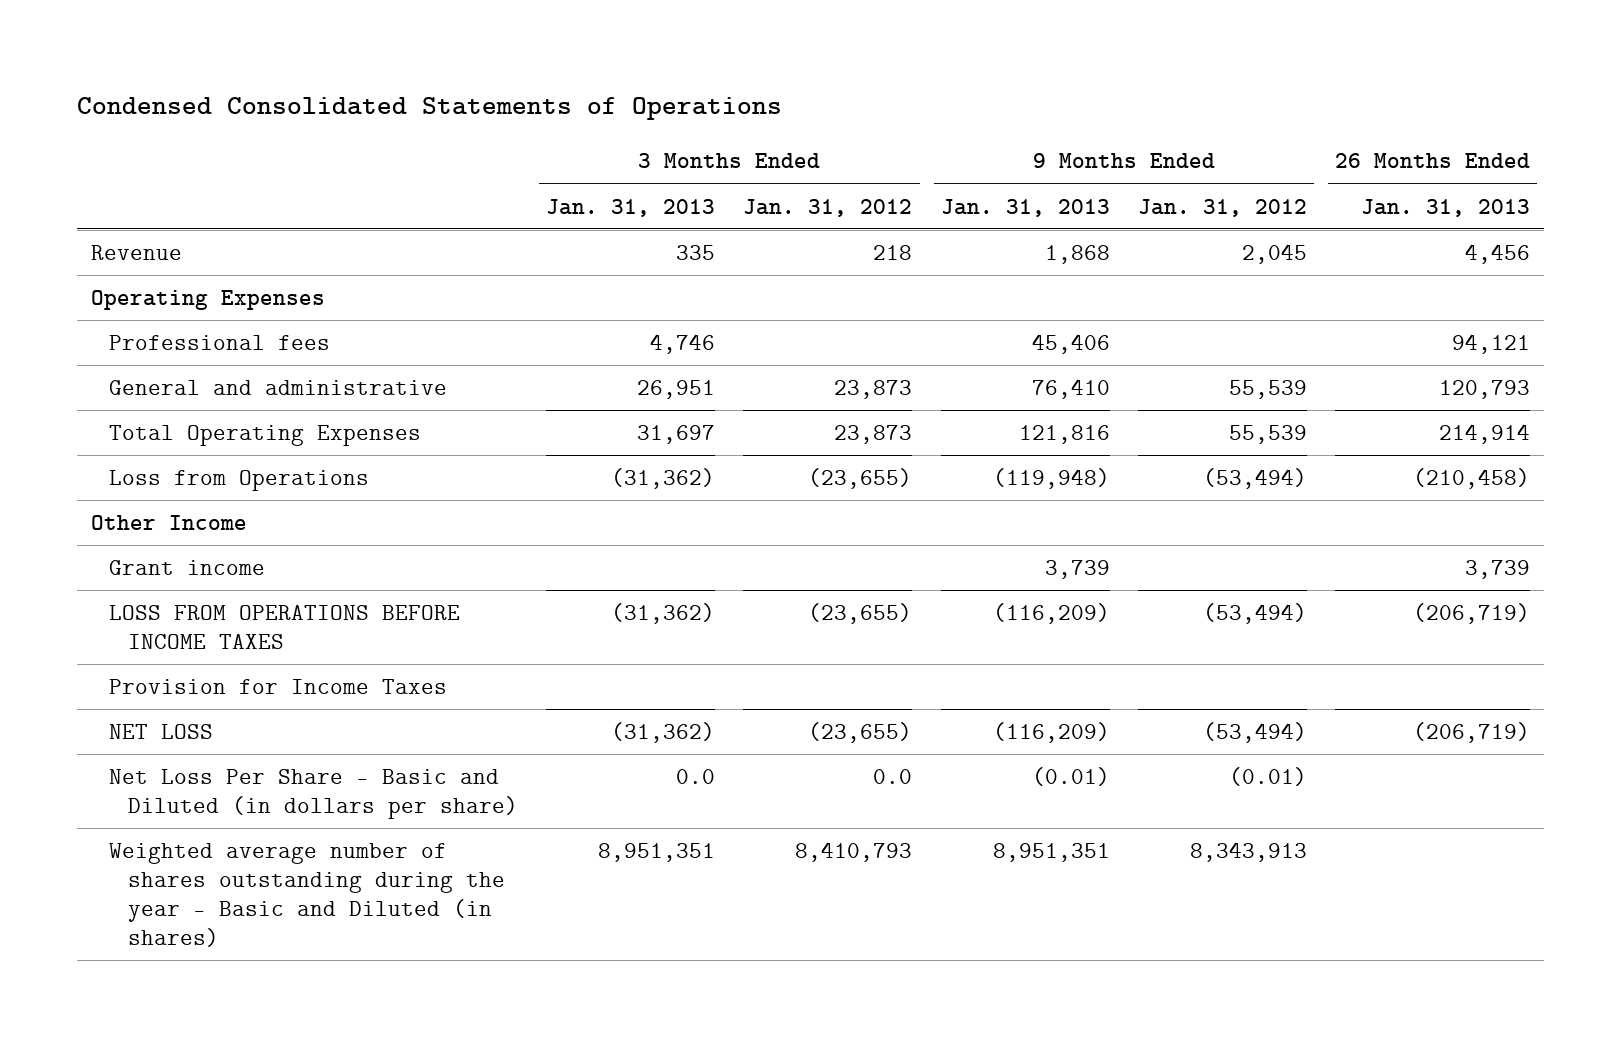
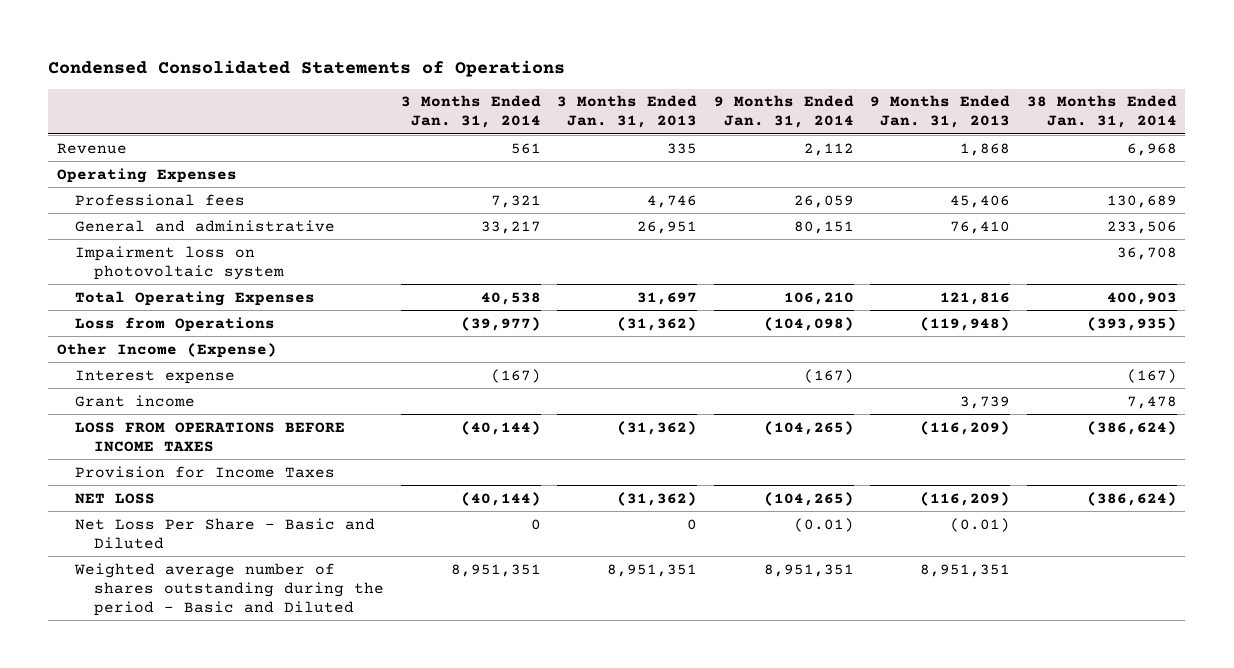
- | 3 Months Ended Jan. 31, 2013 | 3 Months Ended Jan. 31, 2012 | 9 Months Ended Jan. 31, 2013 | 9 Months Ended Jan. 31, 2012 | 26 Months Ended Jan. 31, 2013
+ | 3 Months Ended Jan. 31, 2014 | 3 Months Ended Jan. 31, 2013 | 9 Months Ended Jan. 31, 2014 | 9 Months Ended Jan. 31, 2013 | 38 Months Ended Jan. 31, 2014
+ Impairment loss on photovoltaic system | | | | | 36,708
- Other Income
+ Other Income (Expense)
+ Interest expense | (167) | | (167) | | (167)
- Net Loss Per Share - Basic and Diluted (in dollars per share) | 0.0 | 0.0 | (0.01) | (0.01) |
- Weighted average number of shares outstanding during the year - Basic and Diluted (in shares) | 8,951,351 | 8,410,793 | 8,951,351 | 8,343,913 |
+ Net Loss Per Share - Basic and Diluted | 0 | 0 | (0.01) | (0.01) |
+ Weighted average number of shares outstanding during the period - Basic and Diluted | 8,951,351 | 8,951,351 | 8,951,351 | 8,951,351 |

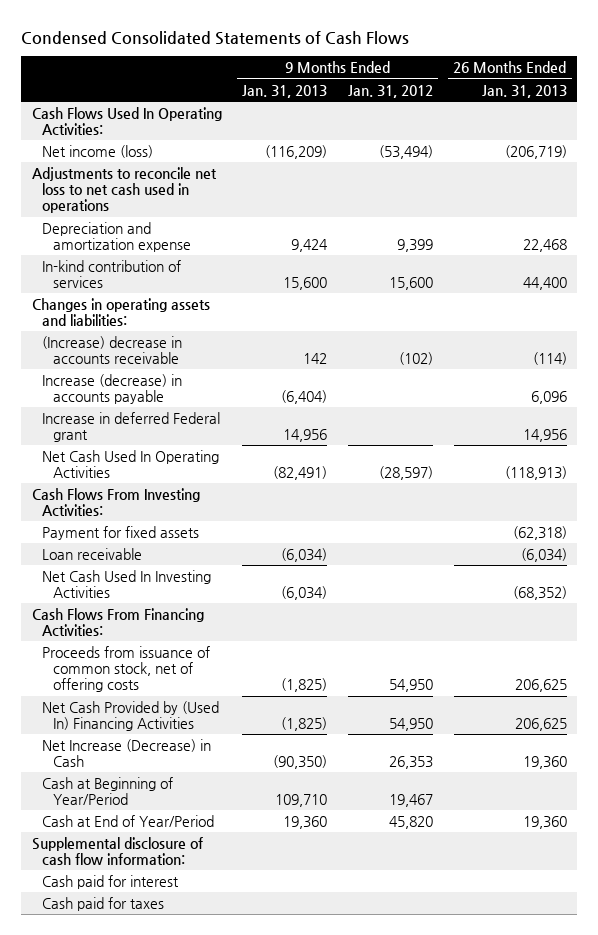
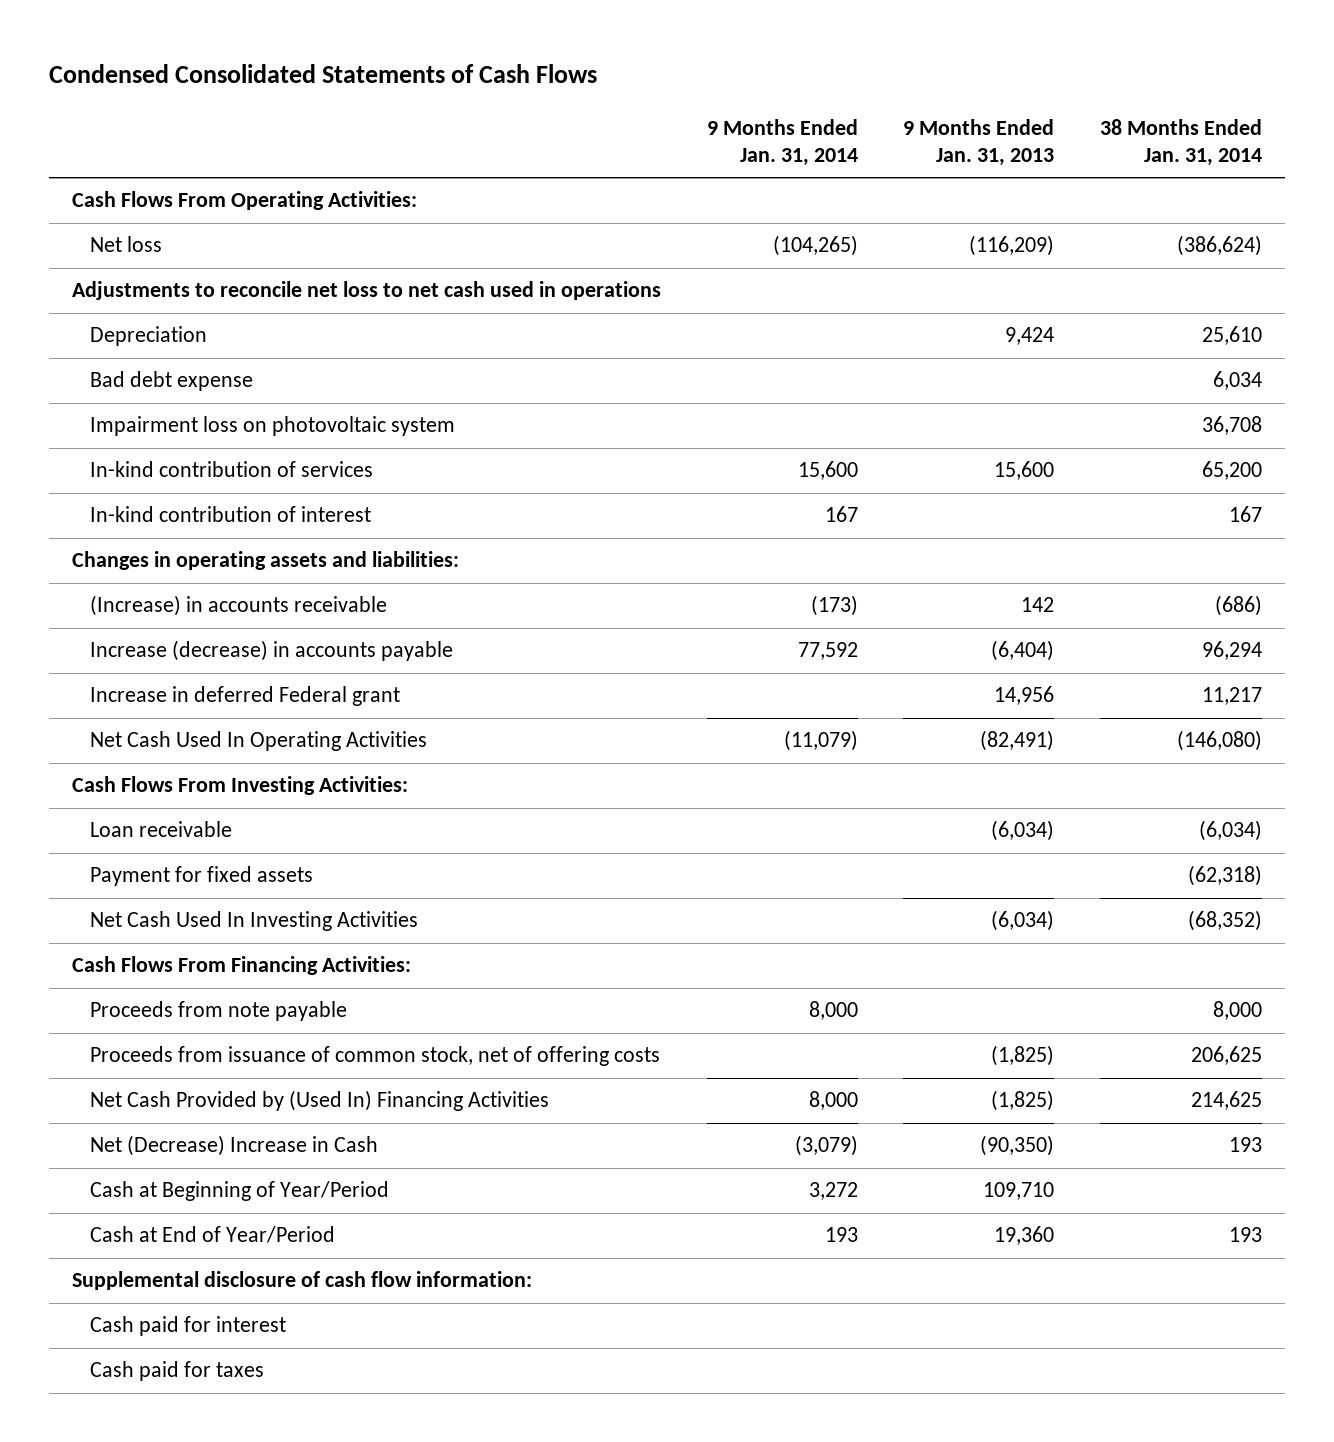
- | 9 Months Ended Jan. 31, 2013 | 9 Months Ended Jan. 31, 2012 | 26 Months Ended Jan. 31, 2013
+ | 9 Months Ended Jan. 31, 2014 | 9 Months Ended Jan. 31, 2013 | 38 Months Ended Jan. 31, 2014
- Cash Flows Used In Operating Activities:
- Net income (loss) | (116,209) | (53,494) | (206,719)
+ Cash Flows From Operating Activities:
+ Net loss | (104,265) | (116,209) | (386,624)
- Depreciation and amortization expense | 9,424 | 9,399 | 22,468
+ Depreciation | | 9,424 | 25,610
+ Bad debt expense | | | 6,034
+ Impairment loss on photovoltaic system | | | 36,708
+ In-kind contribution of interest | 167 | | 167
- (Increase) decrease in accounts receivable | 142 | (102) | (114)
+ (Increase) in accounts receivable | (173) | 142 | (686)
moved down: Payment for fixed assets | | | (62,318)
+ Proceeds from note payable | 8,000 | | 8,000
- Net Increase (Decrease) in Cash | (90,350) | 26,353 | 19,360
+ Net (Decrease) Increase in Cash | (3,079) | (90,350) | 193

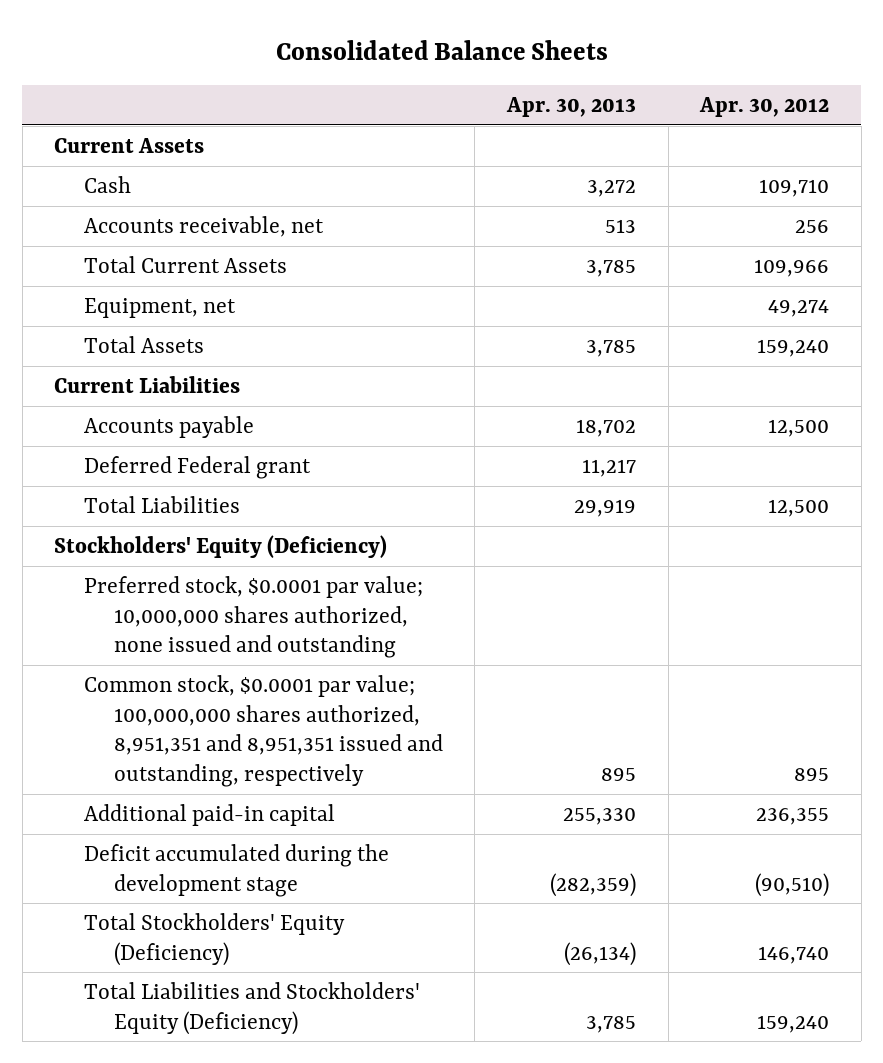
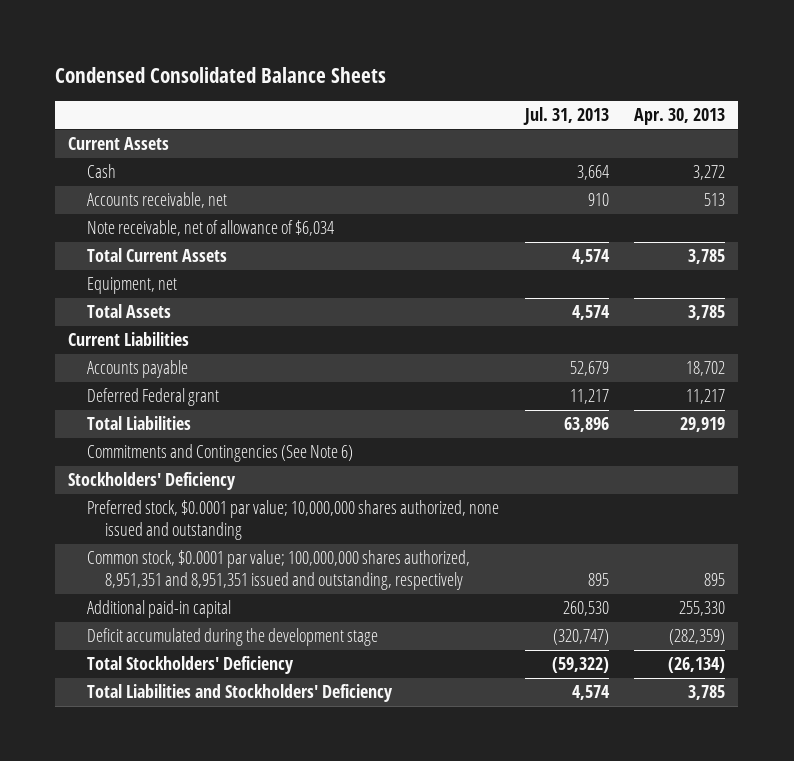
- Consolidated Balance Sheets
+ Condensed Consolidated Balance Sheets
- | Apr. 30, 2013 | Apr. 30, 2012
+ | Jul. 31, 2013 | Apr. 30, 2013
+ Note receivable, net of allowance of $6,034
- Stockholders' Equity (Deficiency)
+ Commitments and Contingencies (See Note 6)
+ Stockholders' Deficiency
- Total Stockholders' Equity (Deficiency) | (26,134) | 146,740
- Total Liabilities and Stockholders' Equity (Deficiency) | 3,785 | 159,240
+ Total Stockholders' Deficiency | (59,322) | (26,134)
+ Total Liabilities and Stockholders' Deficiency | 4,574 | 3,785

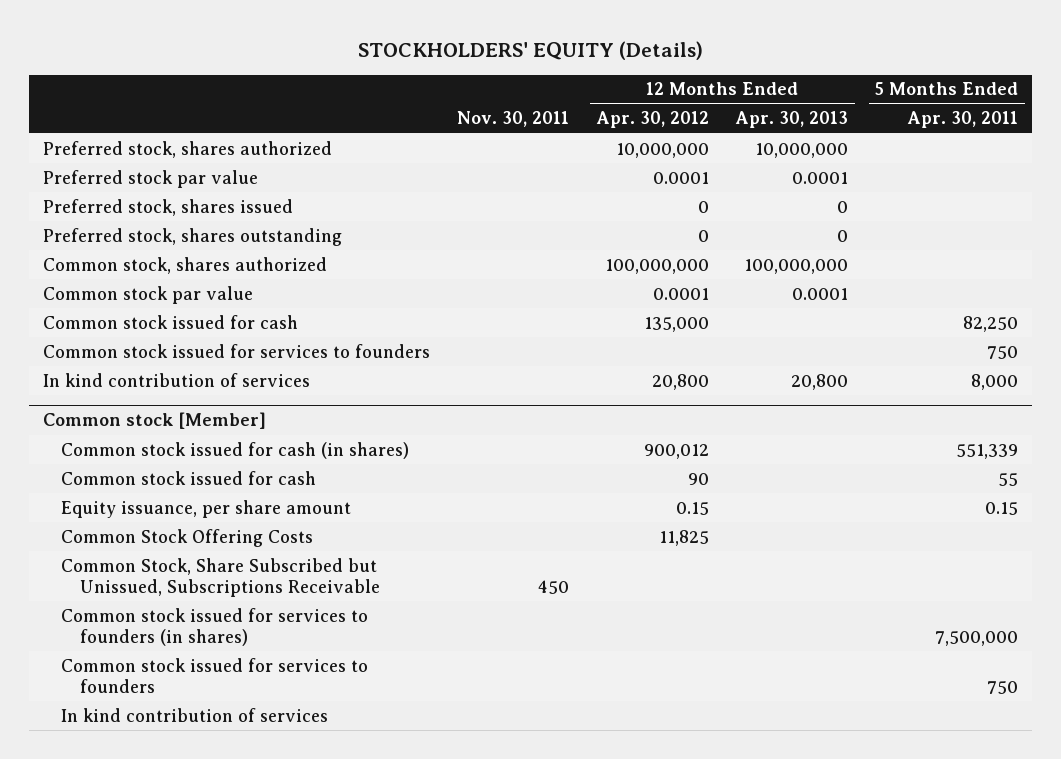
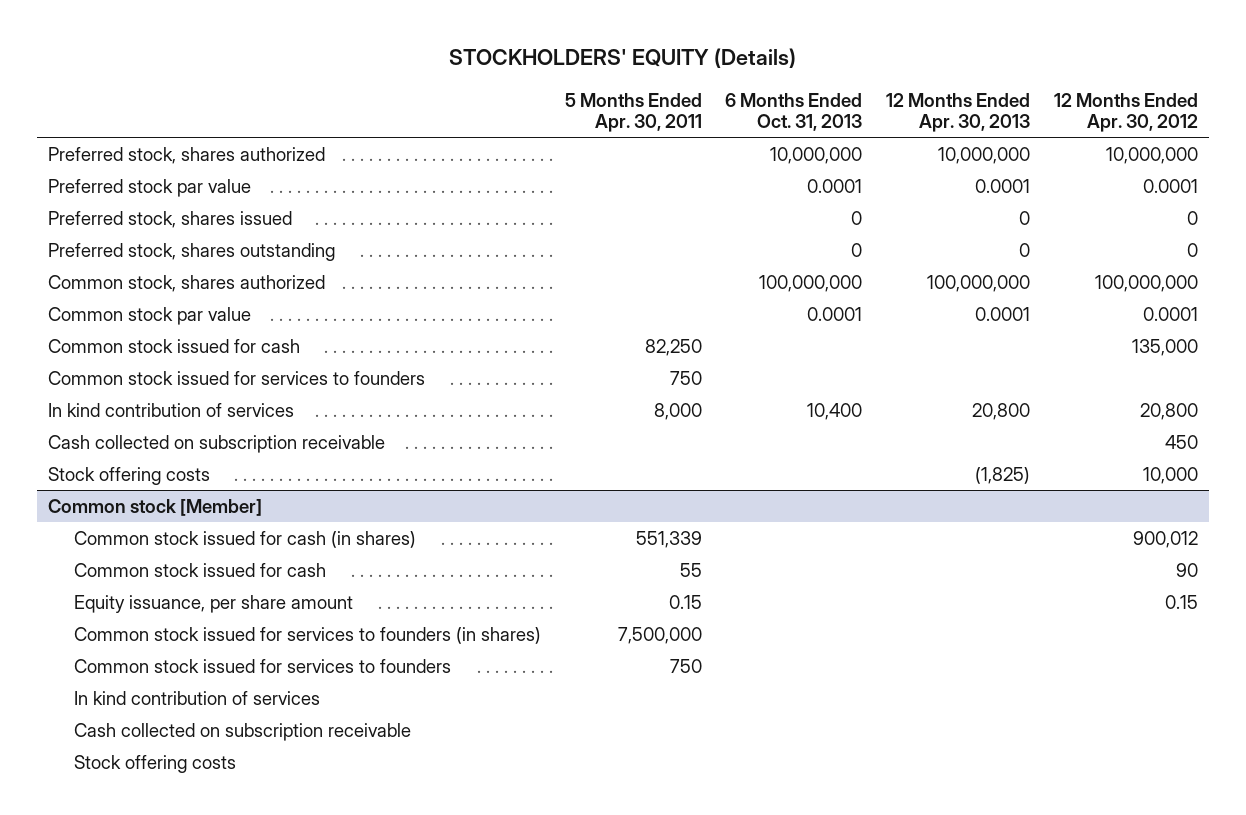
- | Nov. 30, 2011 | 12 Months Ended Apr. 30, 2012 | 12 Months Ended Apr. 30, 2013 | 5 Months Ended Apr. 30, 2011
+ | 5 Months Ended Apr. 30, 2011 | 6 Months Ended Oct. 31, 2013 | 12 Months Ended Apr. 30, 2013 | 12 Months Ended Apr. 30, 2012
+ Cash collected on subscription receivable | | | | 450
+ Stock offering costs | | | (1,825) | 10,000
@ Common stock [Member]
- Common Stock Offering Costs | | 11,825 | |
- Common Stock, Share Subscribed but Unissued, Subscriptions Receivable | 450 | | |
+ Cash collected on subscription receivable
+ Stock offering costs

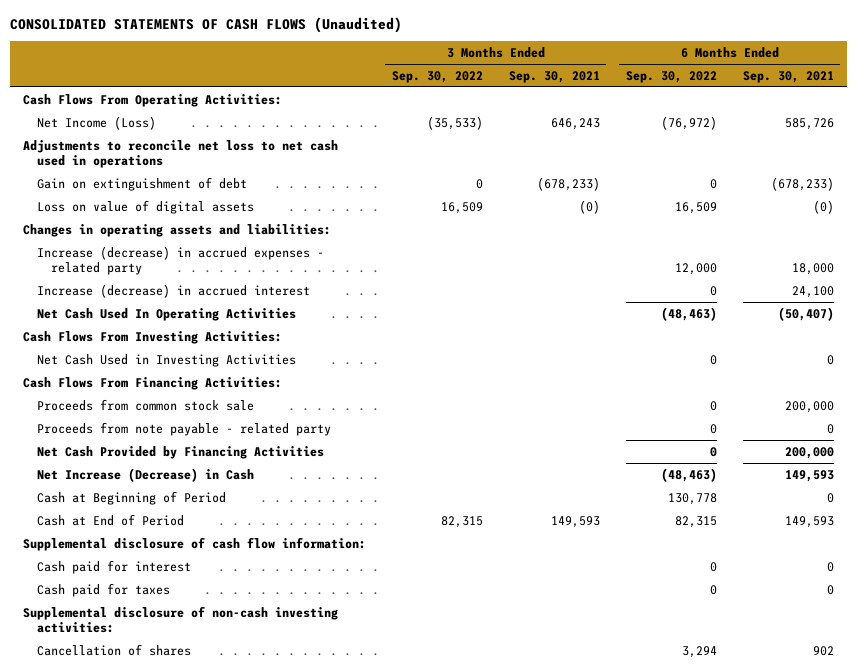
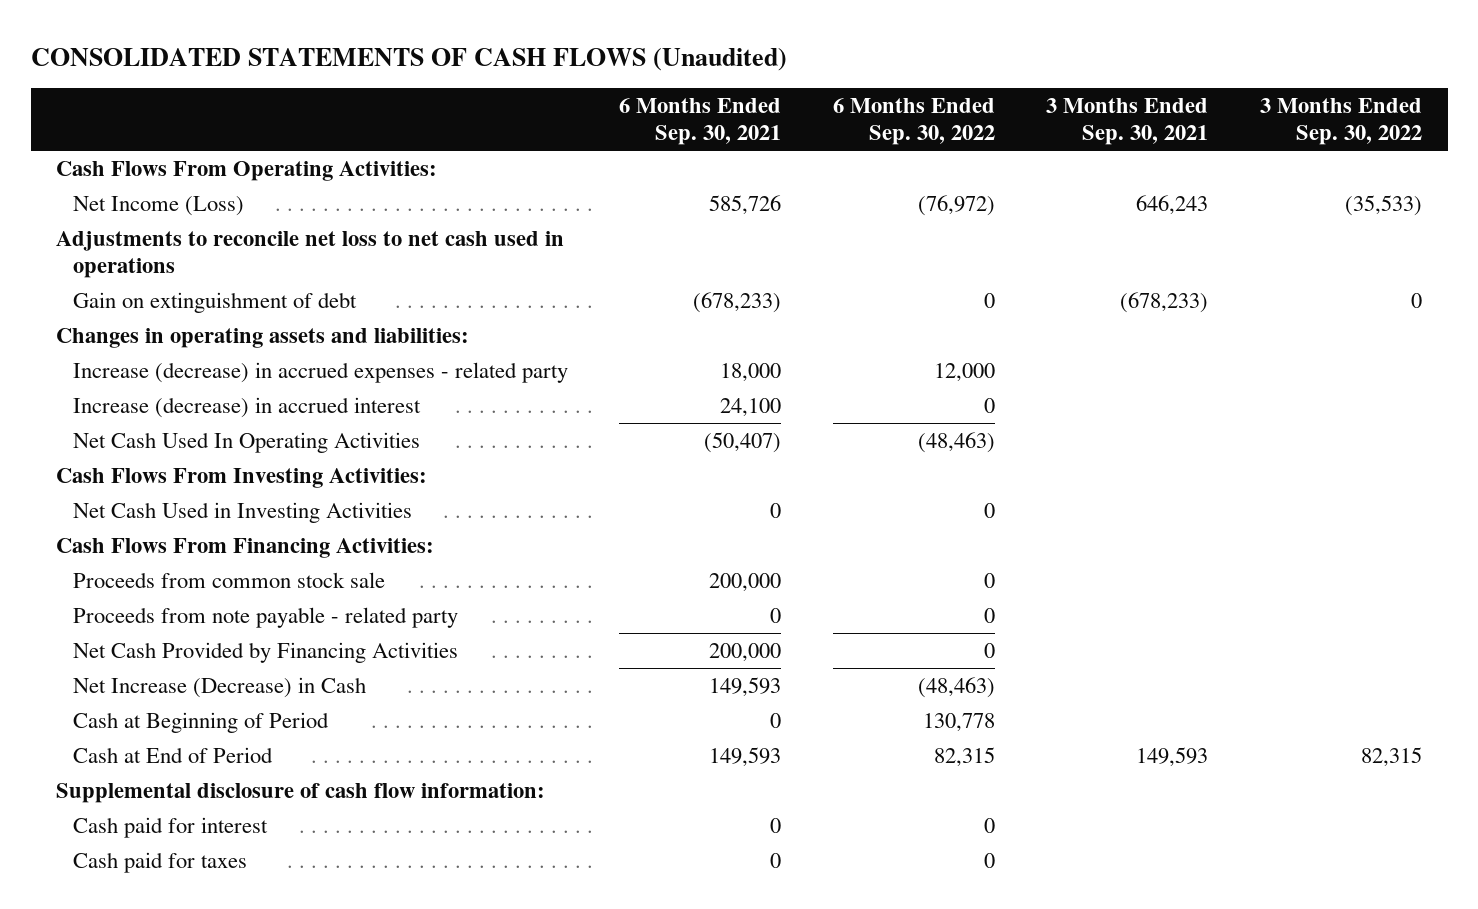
- | 3 Months Ended Sep. 30, 2022 | 3 Months Ended Sep. 30, 2021 | 6 Months Ended Sep. 30, 2022 | 6 Months Ended Sep. 30, 2021
+ | 6 Months Ended Sep. 30, 2021 | 6 Months Ended Sep. 30, 2022 | 3 Months Ended Sep. 30, 2021 | 3 Months Ended Sep. 30, 2022
- Loss on value of digital assets | 16,509 | (0) | 16,509 | (0)
- Supplemental disclosure of non-cash investing activities:
- Cancellation of shares | | | 3,294 | 902

